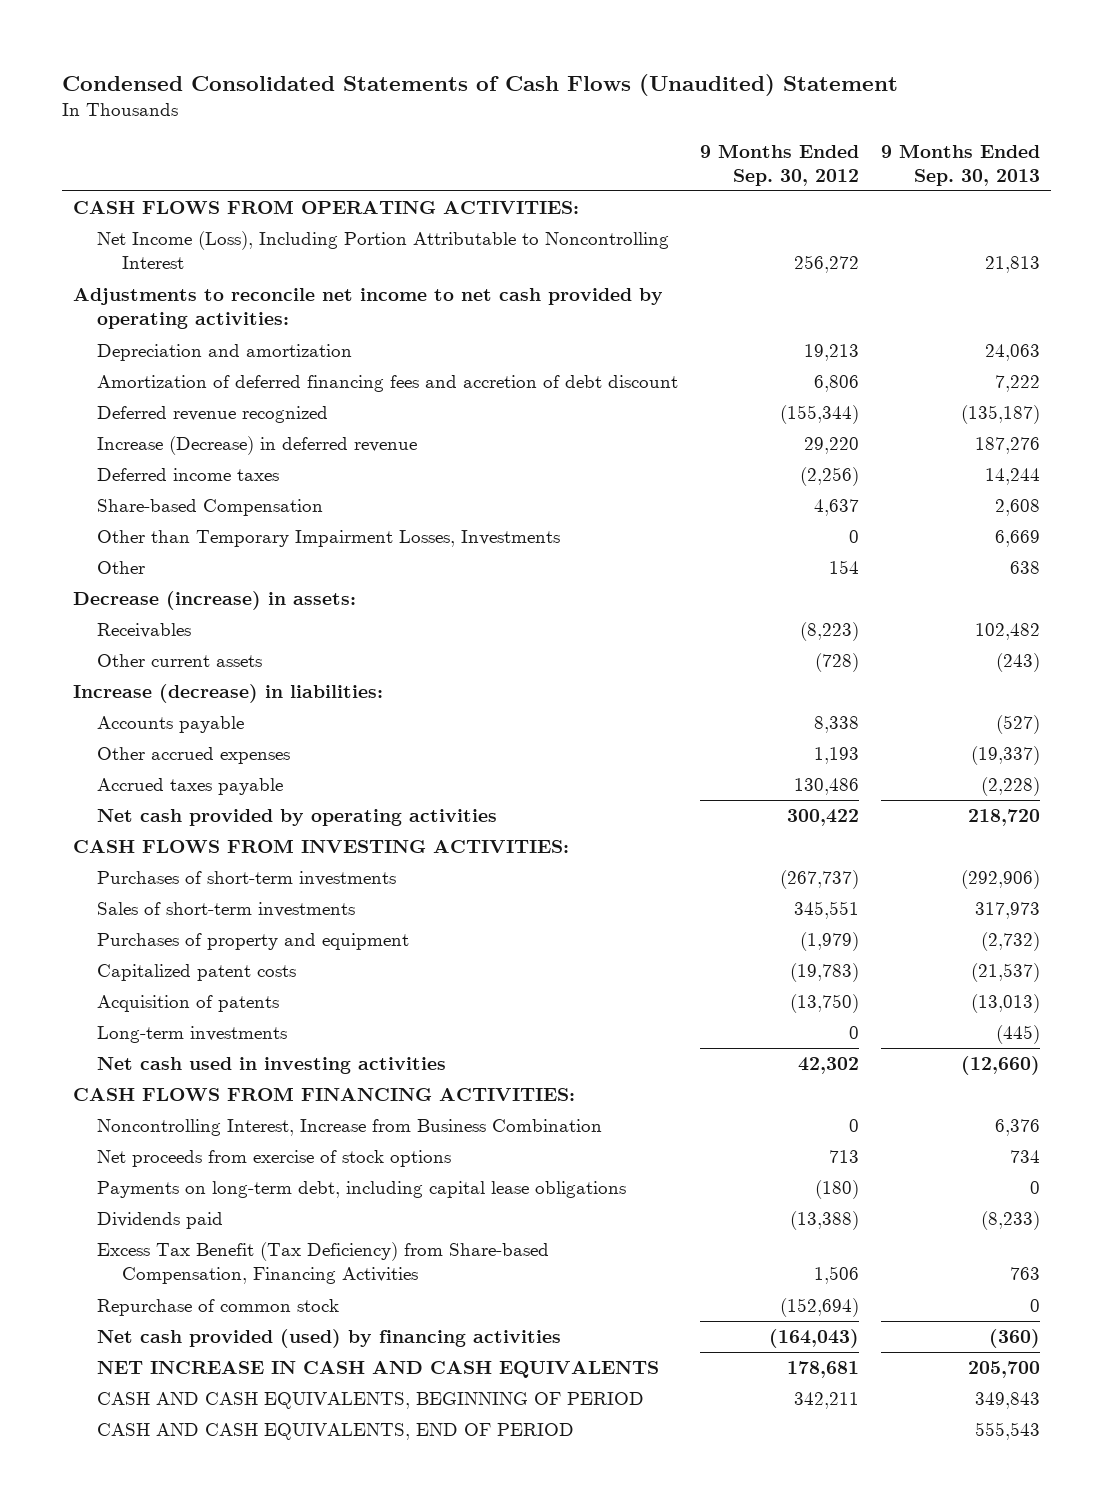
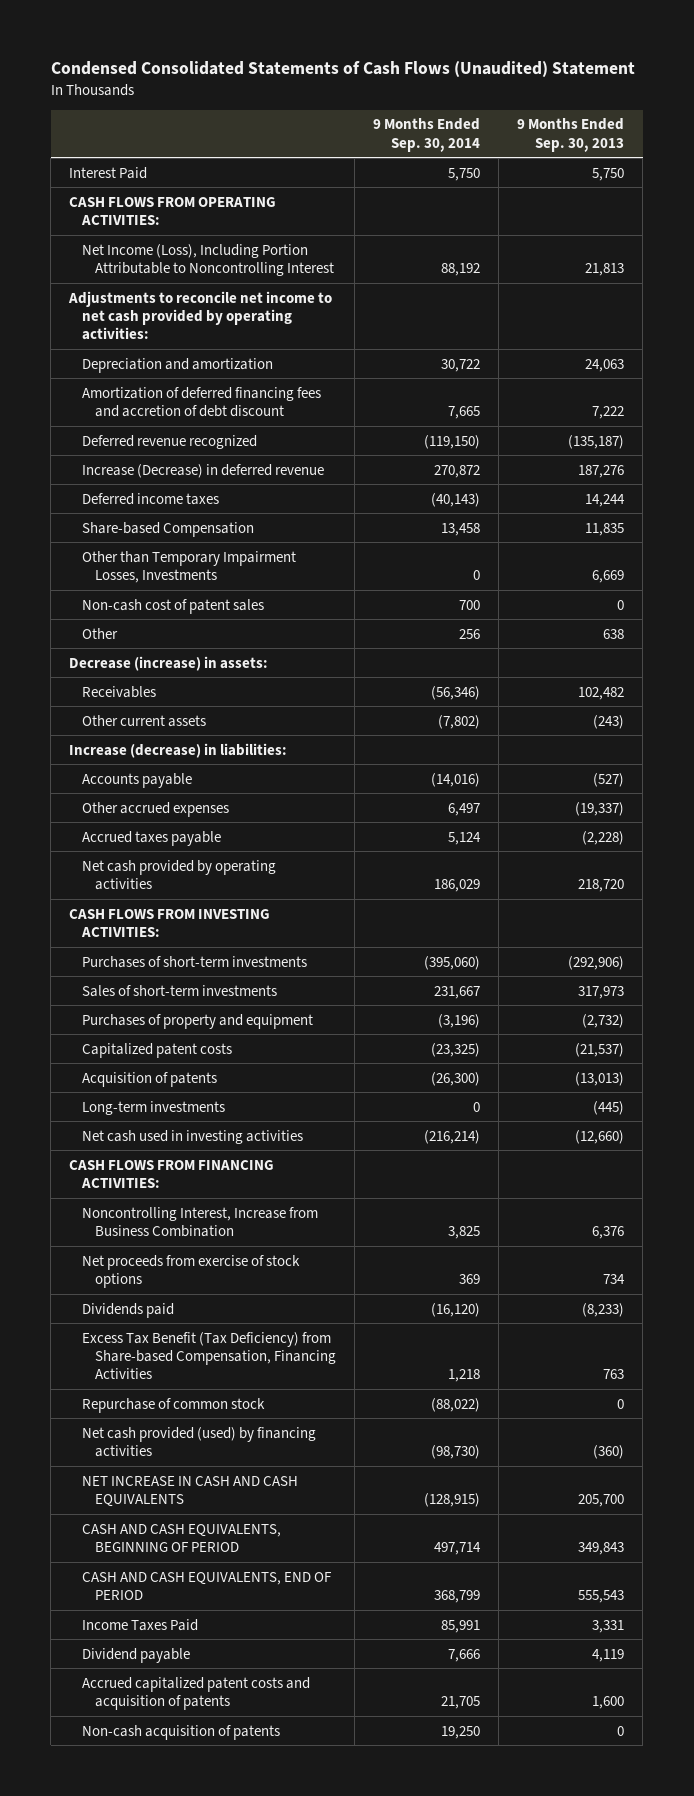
- | 9 Months Ended Sep. 30, 2012 | 9 Months Ended Sep. 30, 2013
+ | 9 Months Ended Sep. 30, 2014 | 9 Months Ended Sep. 30, 2013
+ Interest Paid | 5,750 | 5,750
- Share-based Compensation | 4,637 | 2,608
+ Share-based Compensation | 13,458 | 11,835
+ Non-cash cost of patent sales | 700 | 0
- Payments on long-term debt, including capital lease obligations | (180) | 0
+ Income Taxes Paid | 85,991 | 3,331
+ Dividend payable | 7,666 | 4,119
+ Accrued capitalized patent costs and acquisition of patents | 21,705 | 1,600
+ Non-cash acquisition of patents | 19,250 | 0

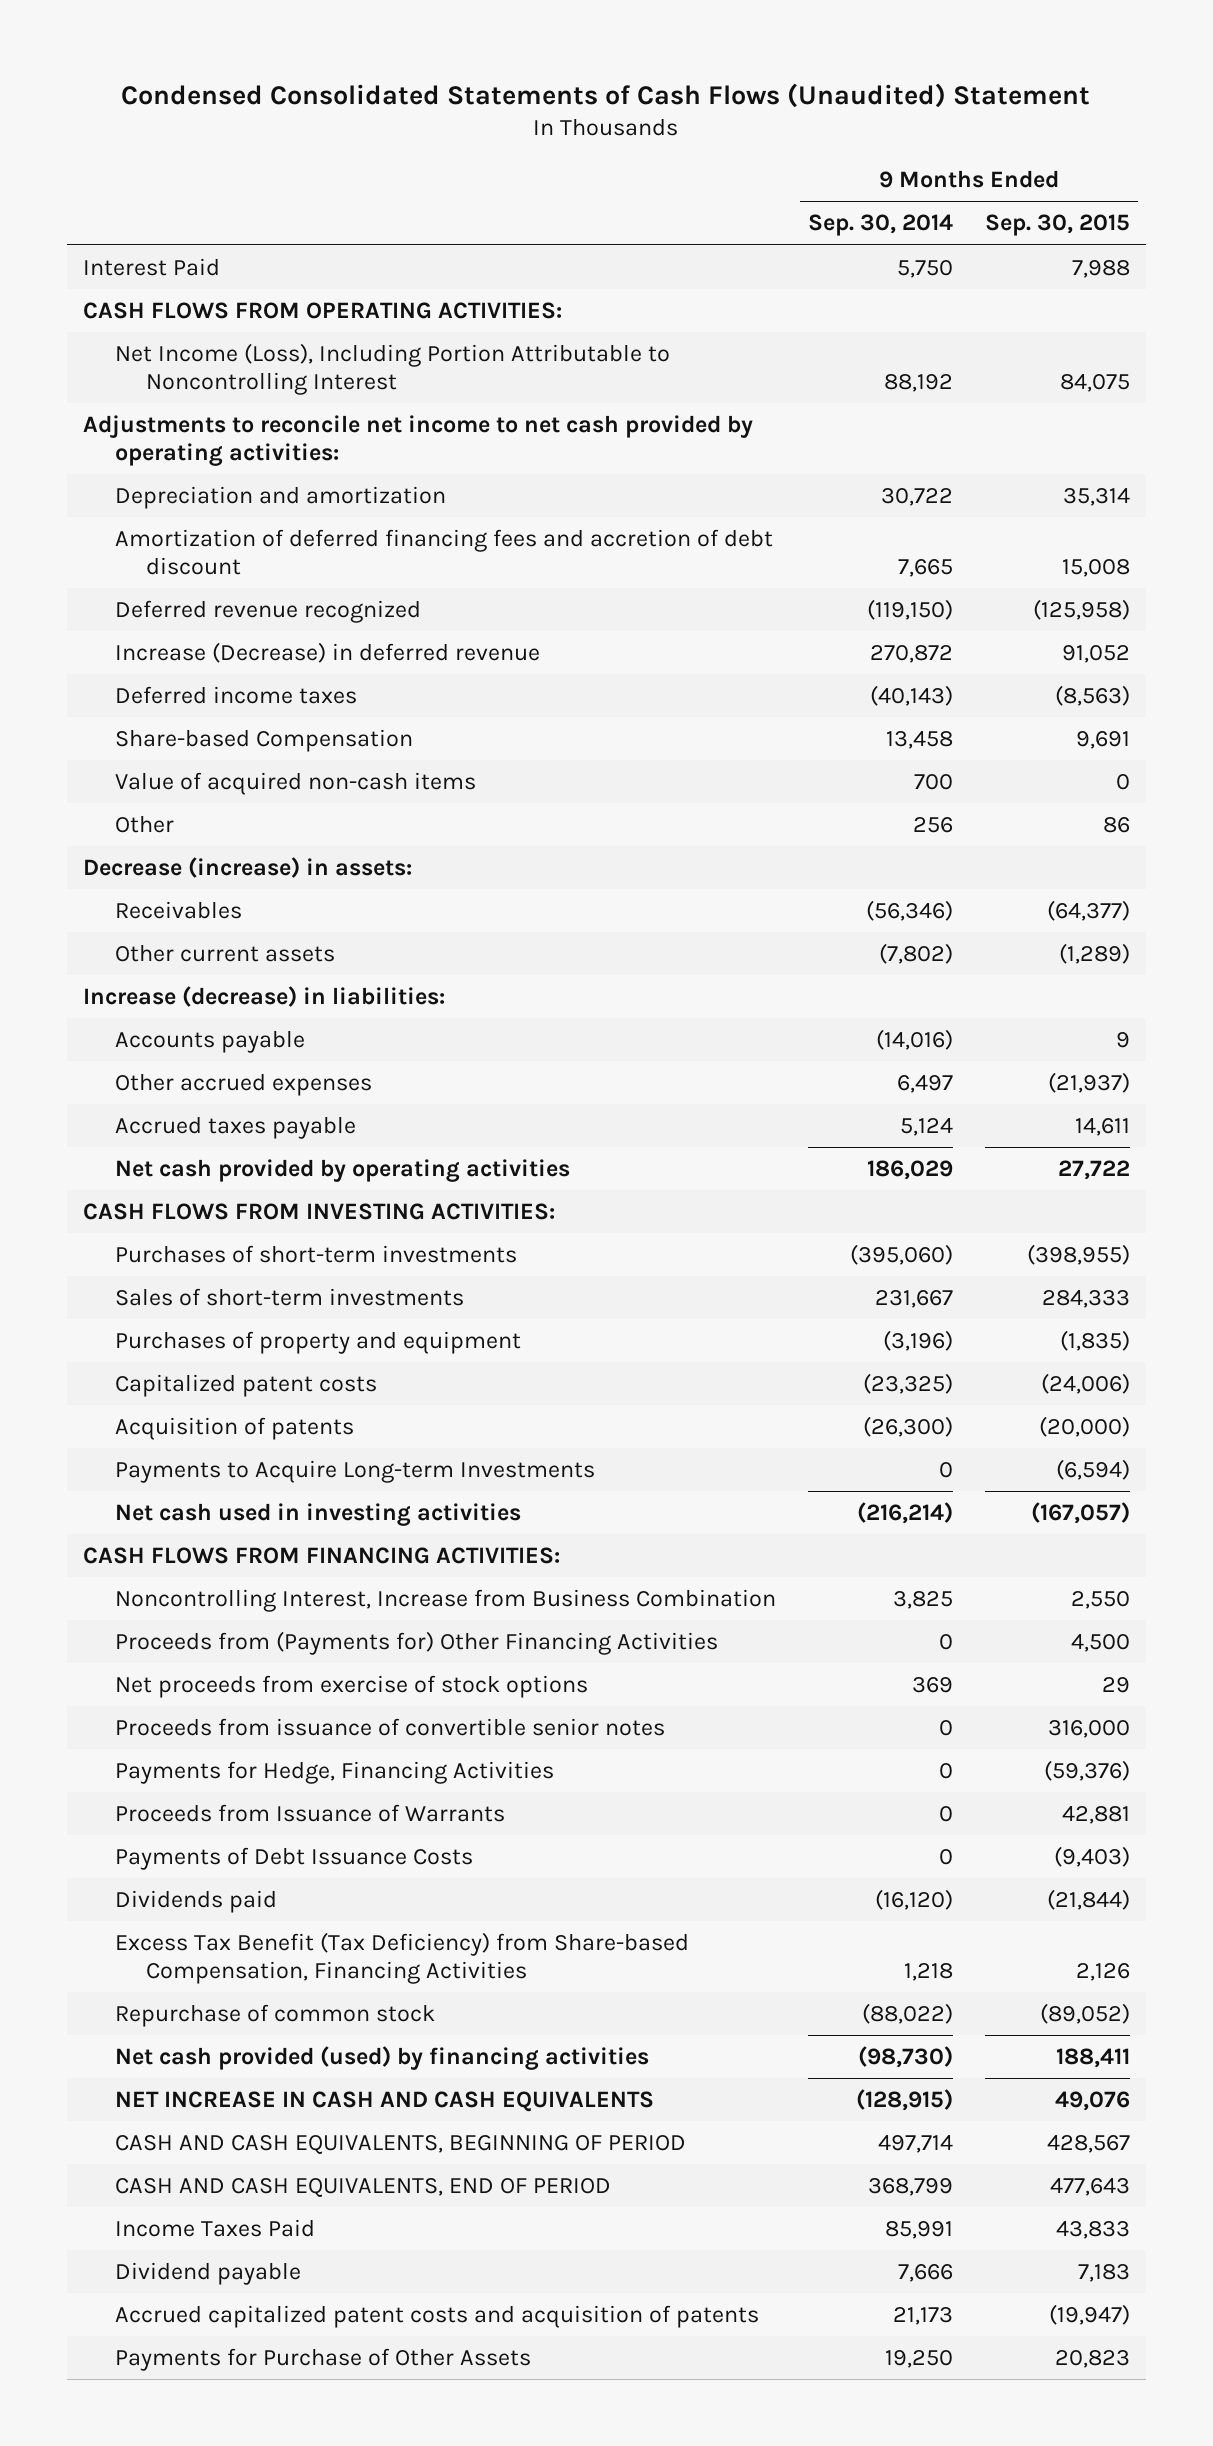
- | 9 Months Ended Sep. 30, 2014 | 9 Months Ended Sep. 30, 2013
+ | 9 Months Ended Sep. 30, 2014 | 9 Months Ended Sep. 30, 2015
- Other than Temporary Impairment Losses, Investments | 0 | 6,669
- Non-cash cost of patent sales | 700 | 0
+ Value of acquired non-cash items | 700 | 0
- Long-term investments | 0 | (445)
+ Payments to Acquire Long-term Investments | 0 | (6,594)
+ Proceeds from (Payments for) Other Financing Activities | 0 | 4,500
+ Proceeds from issuance of convertible senior notes | 0 | 316,000
+ Payments for Hedge, Financing Activities | 0 | (59,376)
+ Proceeds from Issuance of Warrants | 0 | 42,881
+ Payments of Debt Issuance Costs | 0 | (9,403)
- Accrued capitalized patent costs and acquisition of patents | 21,705 | 1,600
- Non-cash acquisition of patents | 19,250 | 0
+ Accrued capitalized patent costs and acquisition of patents | 21,173 | (19,947)
+ Payments for Purchase of Other Assets | 19,250 | 20,823

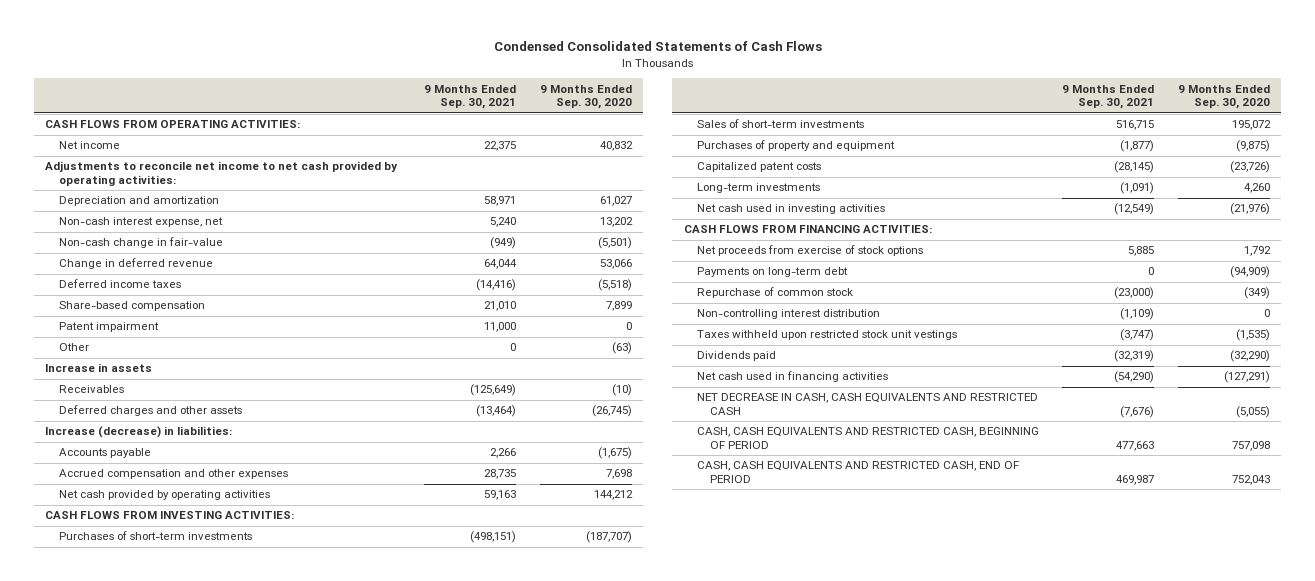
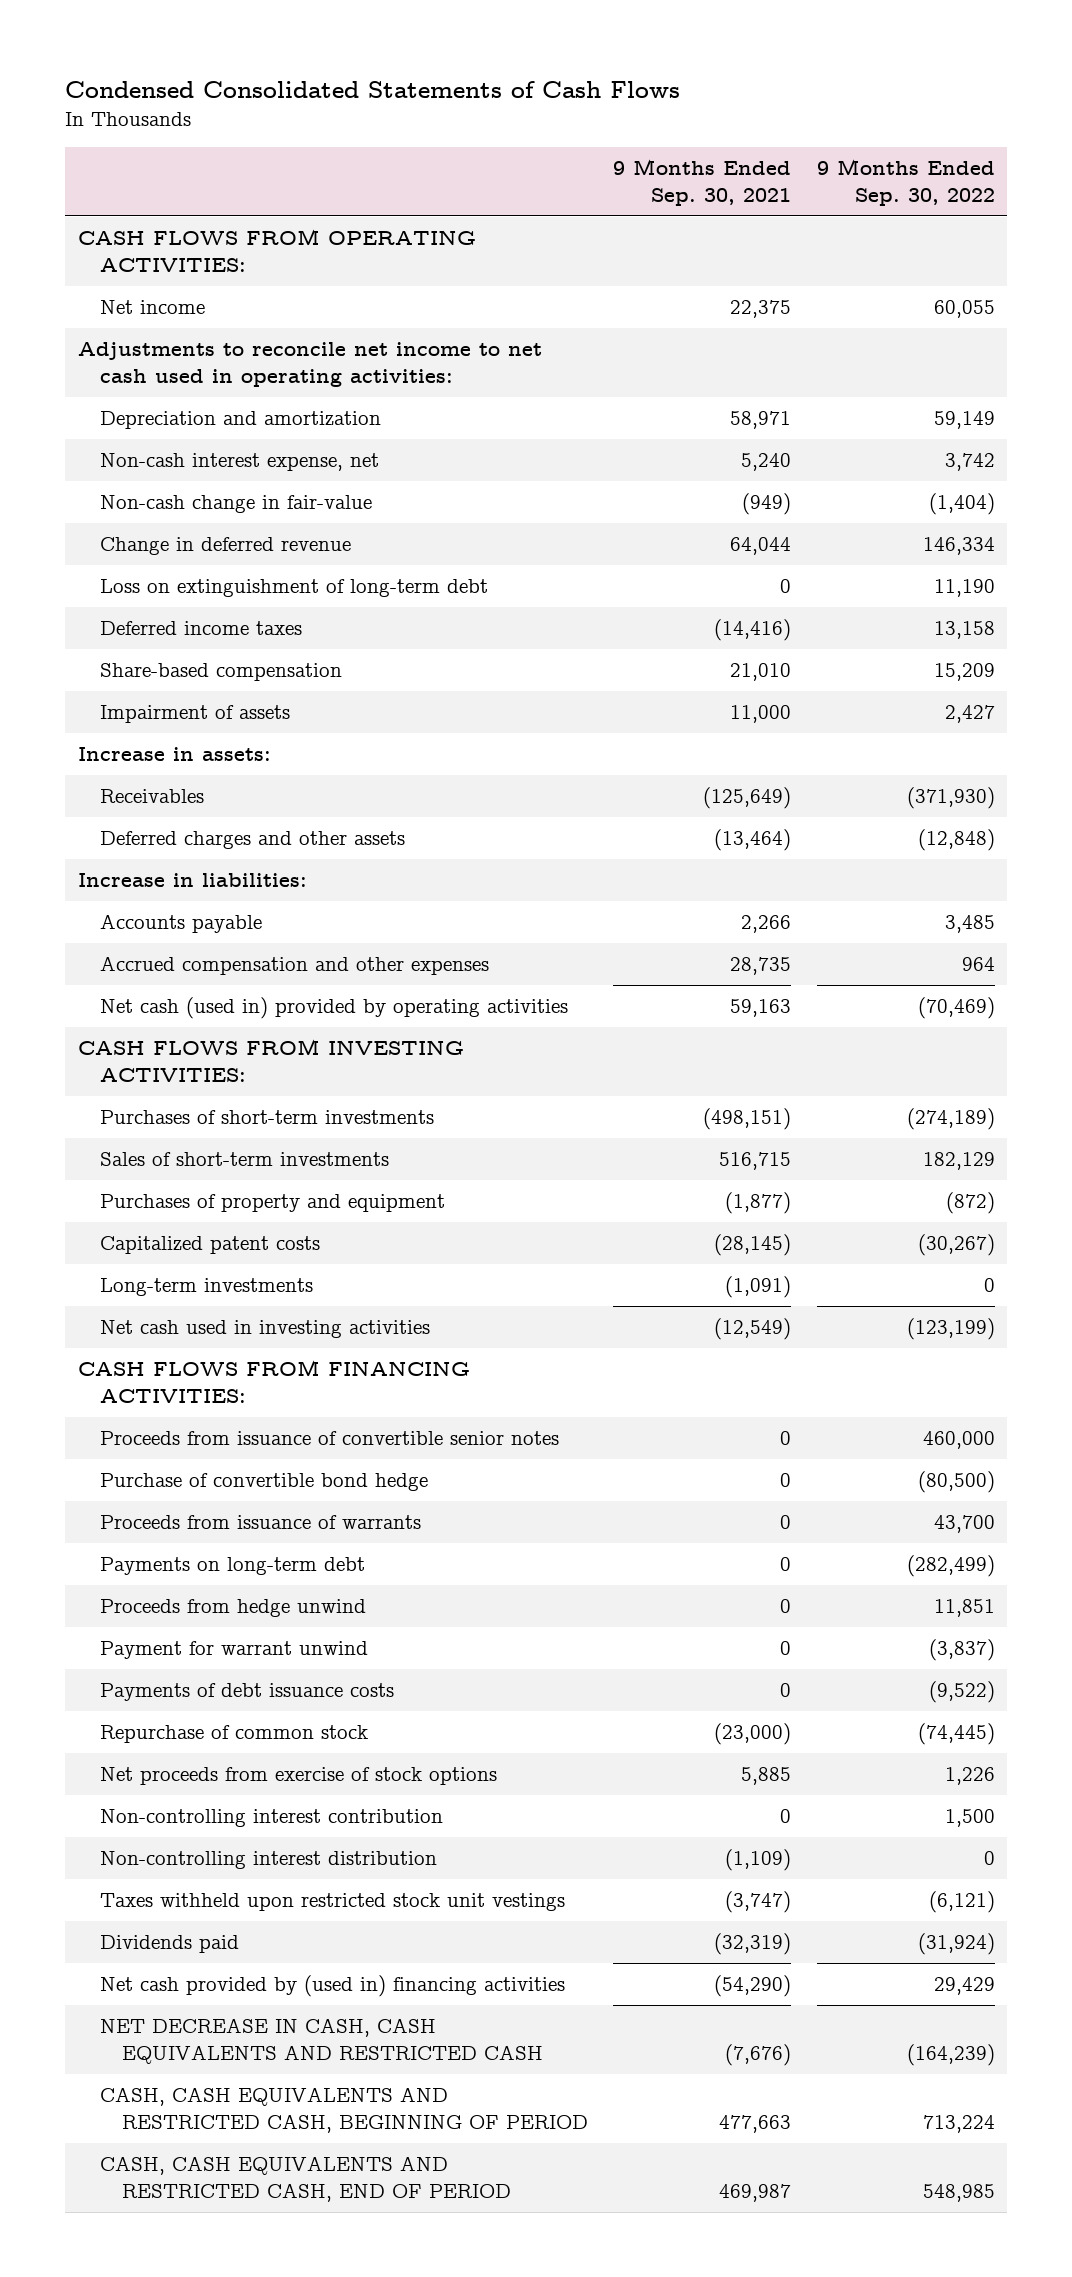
- | 9 Months Ended Sep. 30, 2021 | 9 Months Ended Sep. 30, 2020
+ | 9 Months Ended Sep. 30, 2021 | 9 Months Ended Sep. 30, 2022
- Adjustments to reconcile net income to net cash provided by operating activities:
+ Adjustments to reconcile net income to net cash used in operating activities:
+ Loss on extinguishment of long-term debt | 0 | 11,190
- Patent impairment | 11,000 | 0
- Other | 0 | (63)
- Increase in assets
+ Impairment of assets | 11,000 | 2,427
+ Increase in assets:
- Increase (decrease) in liabilities:
+ Increase in liabilities:
- Net cash provided by operating activities | 59,163 | 144,212
+ Net cash (used in) provided by operating activities | 59,163 | (70,469)
+ Proceeds from issuance of convertible senior notes | 0 | 460,000
+ Purchase of convertible bond hedge | 0 | (80,500)
+ Proceeds from issuance of warrants | 0 | 43,700
+ Proceeds from hedge unwind | 0 | 11,851
+ Payment for warrant unwind | 0 | (3,837)
+ Payments of debt issuance costs | 0 | (9,522)
moved down: Net proceeds from exercise of stock options | 5,885 | 1,226
+ Non-controlling interest contribution | 0 | 1,500
- Net cash used in financing activities | (54,290) | (127,291)
+ Net cash provided by (used in) financing activities | (54,290) | 29,429

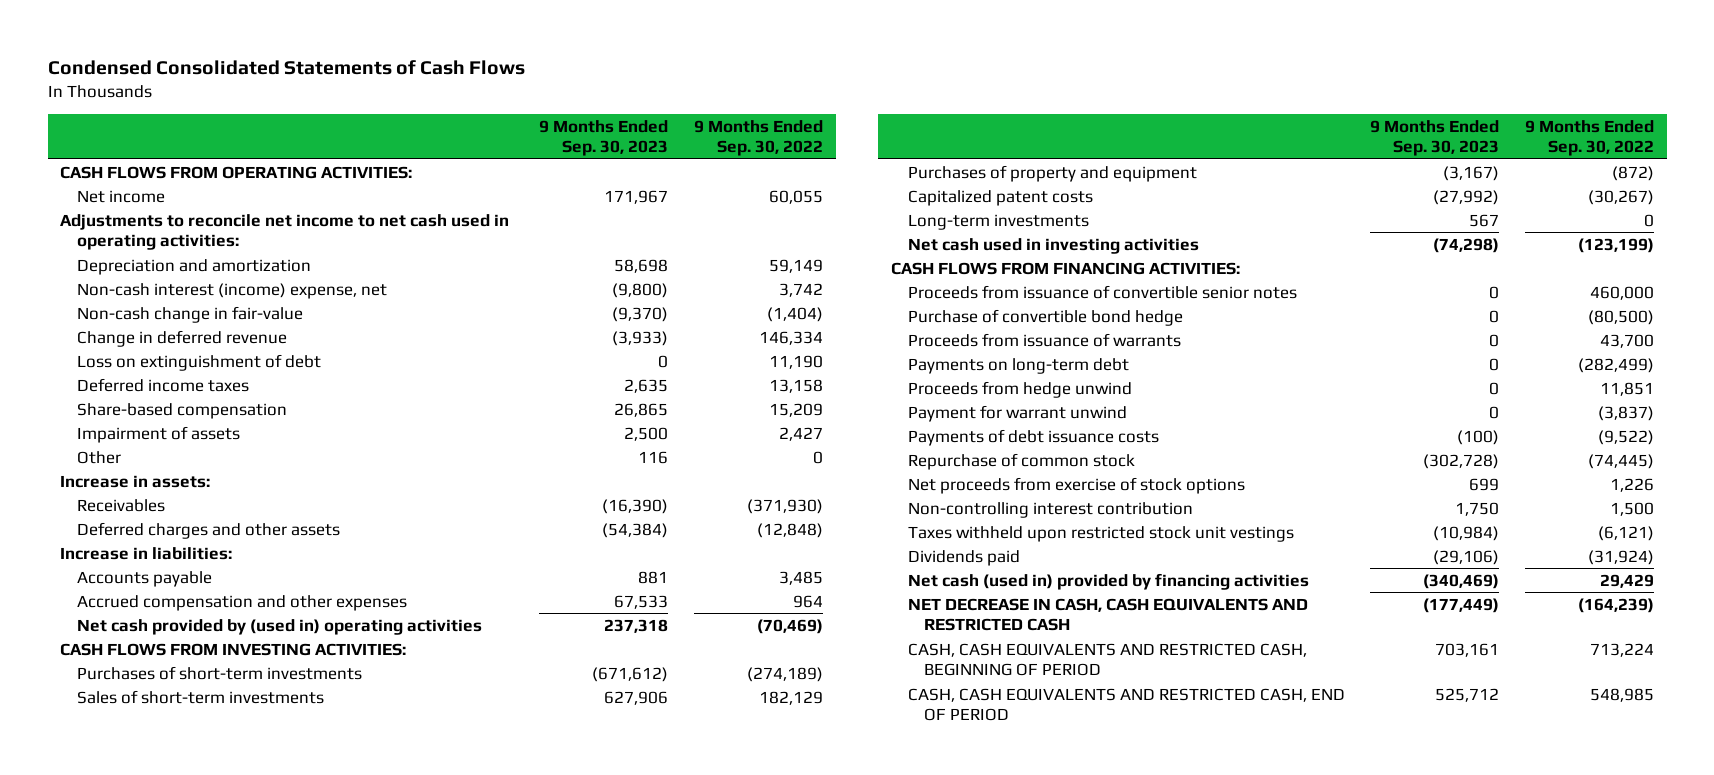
- | 9 Months Ended Sep. 30, 2021 | 9 Months Ended Sep. 30, 2022
+ | 9 Months Ended Sep. 30, 2023 | 9 Months Ended Sep. 30, 2022
- Non-cash interest expense, net | 5,240 | 3,742
+ Non-cash interest (income) expense, net | (9,800) | 3,742
- Loss on extinguishment of long-term debt | 0 | 11,190
+ Loss on extinguishment of debt | 0 | 11,190
+ Other | 116 | 0
- Net cash (used in) provided by operating activities | 59,163 | (70,469)
+ Net cash provided by (used in) operating activities | 237,318 | (70,469)
- Non-controlling interest distribution | (1,109) | 0
- Net cash provided by (used in) financing activities | (54,290) | 29,429
+ Net cash (used in) provided by financing activities | (340,469) | 29,429

